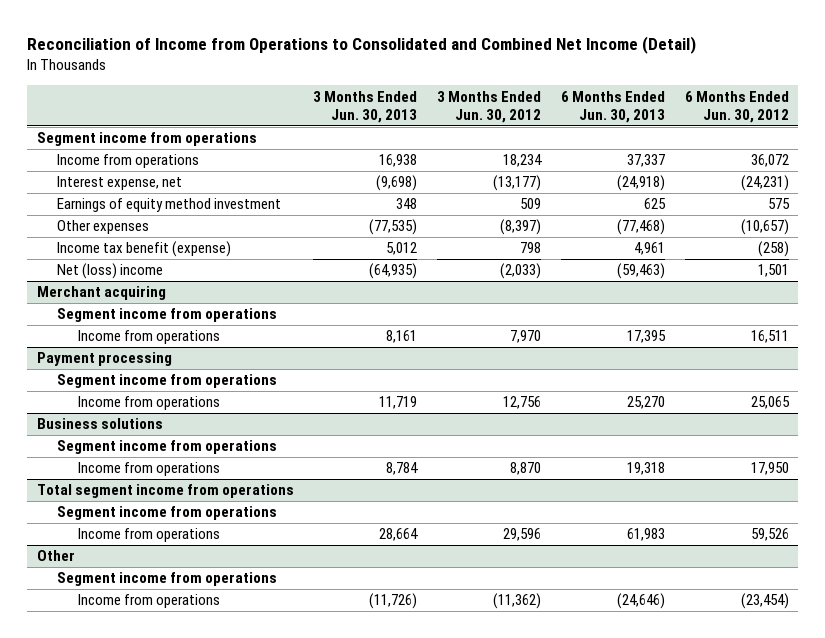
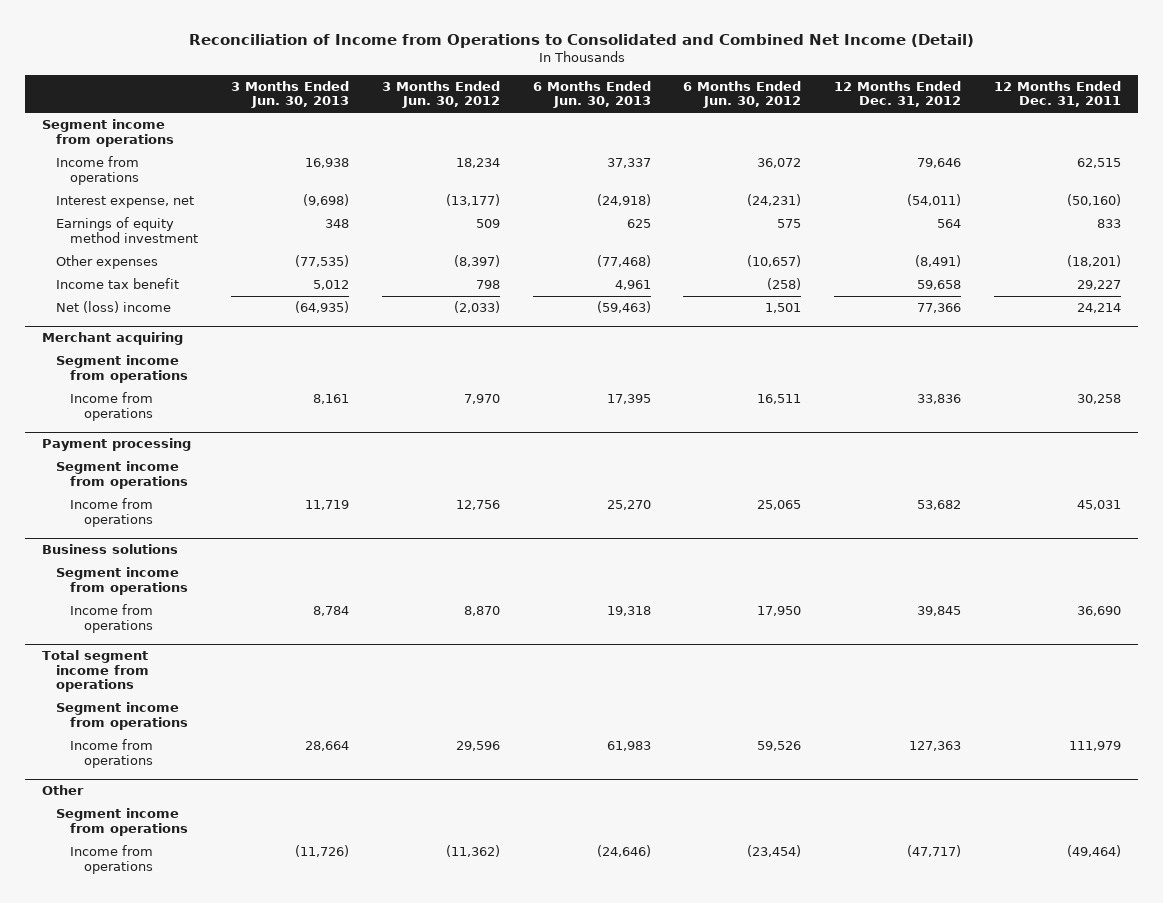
- | 3 Months Ended Jun. 30, 2013 | 3 Months Ended Jun. 30, 2012 | 6 Months Ended Jun. 30, 2013 | 6 Months Ended Jun. 30, 2012
+ | 3 Months Ended Jun. 30, 2013 | 3 Months Ended Jun. 30, 2012 | 6 Months Ended Jun. 30, 2013 | 6 Months Ended Jun. 30, 2012 | 12 Months Ended Dec. 31, 2012 | 12 Months Ended Dec. 31, 2011
- Income tax benefit (expense) | 5,012 | 798 | 4,961 | (258)
+ Income tax benefit | 5,012 | 798 | 4,961 | (258) | 59,658 | 29,227

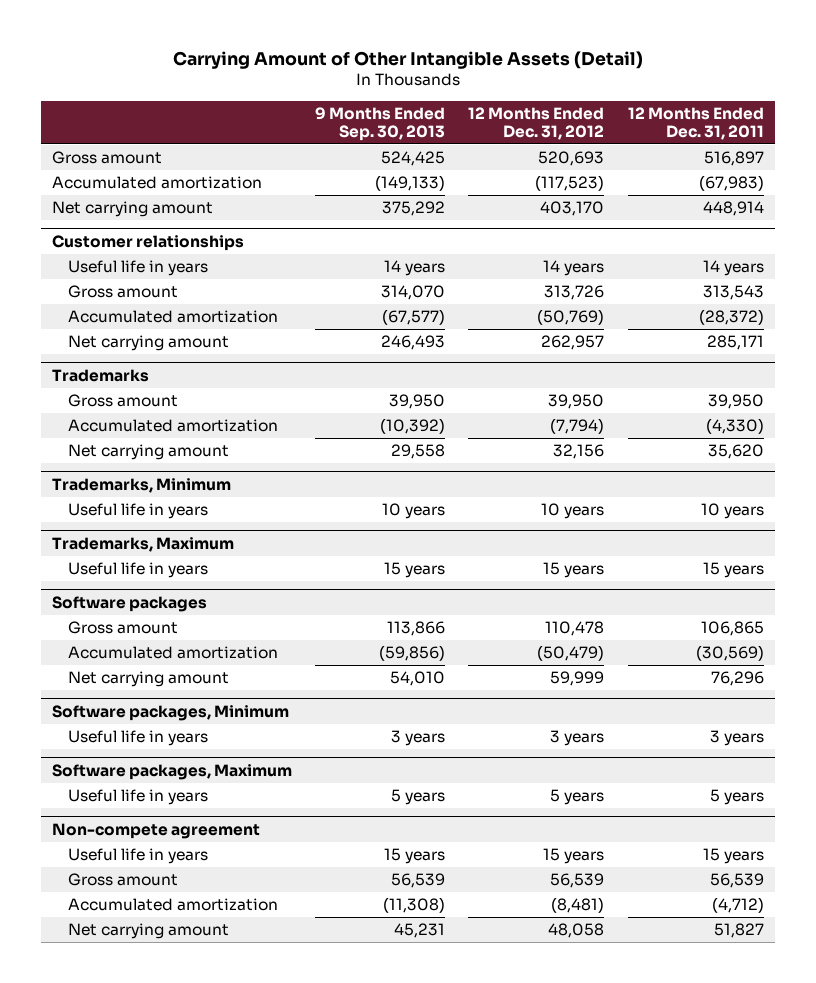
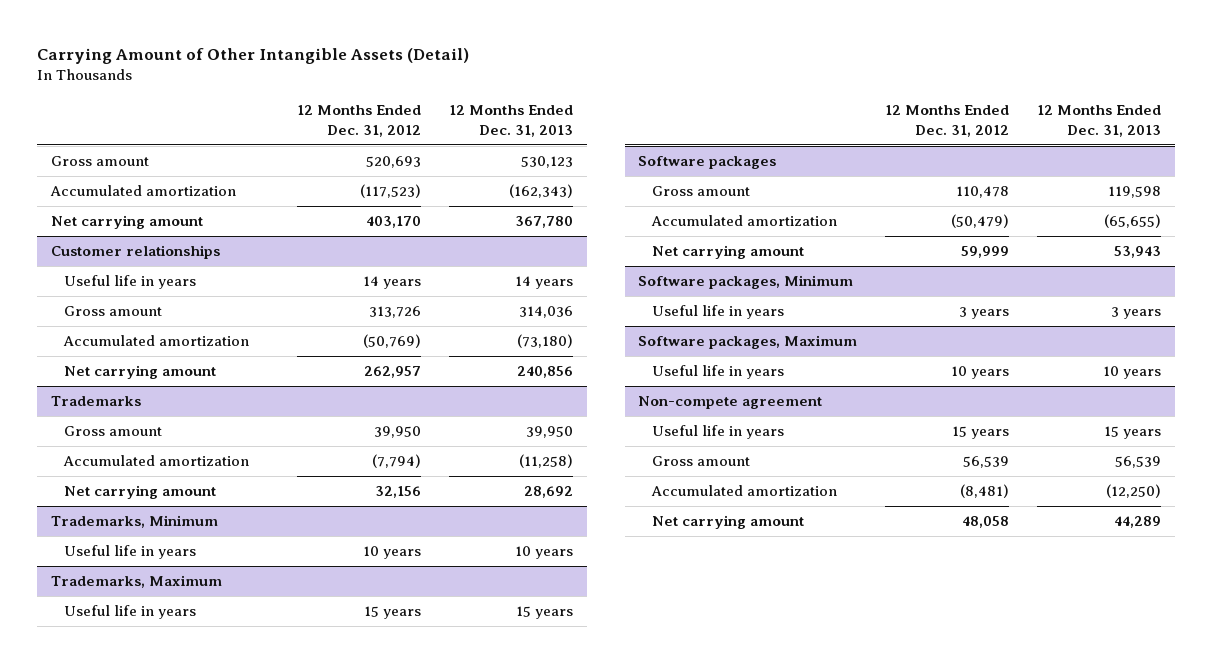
- | 9 Months Ended Sep. 30, 2013 | 12 Months Ended Dec. 31, 2012 | 12 Months Ended Dec. 31, 2011
+ | 12 Months Ended Dec. 31, 2012 | 12 Months Ended Dec. 31, 2013
@ Software packages, Maximum
- Useful life in years | 5 years | 5 years | 5 years
+ Useful life in years | 10 years | 10 years

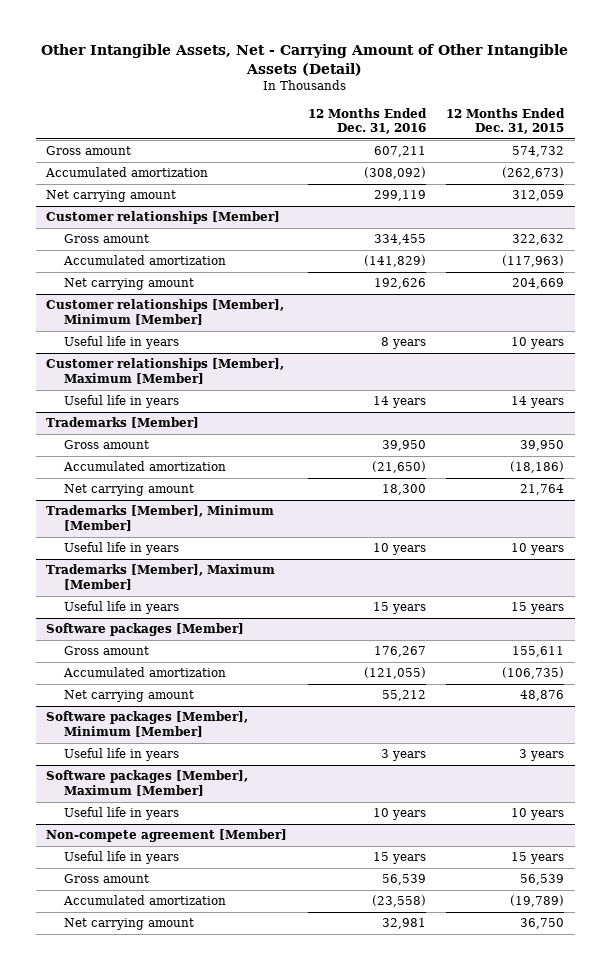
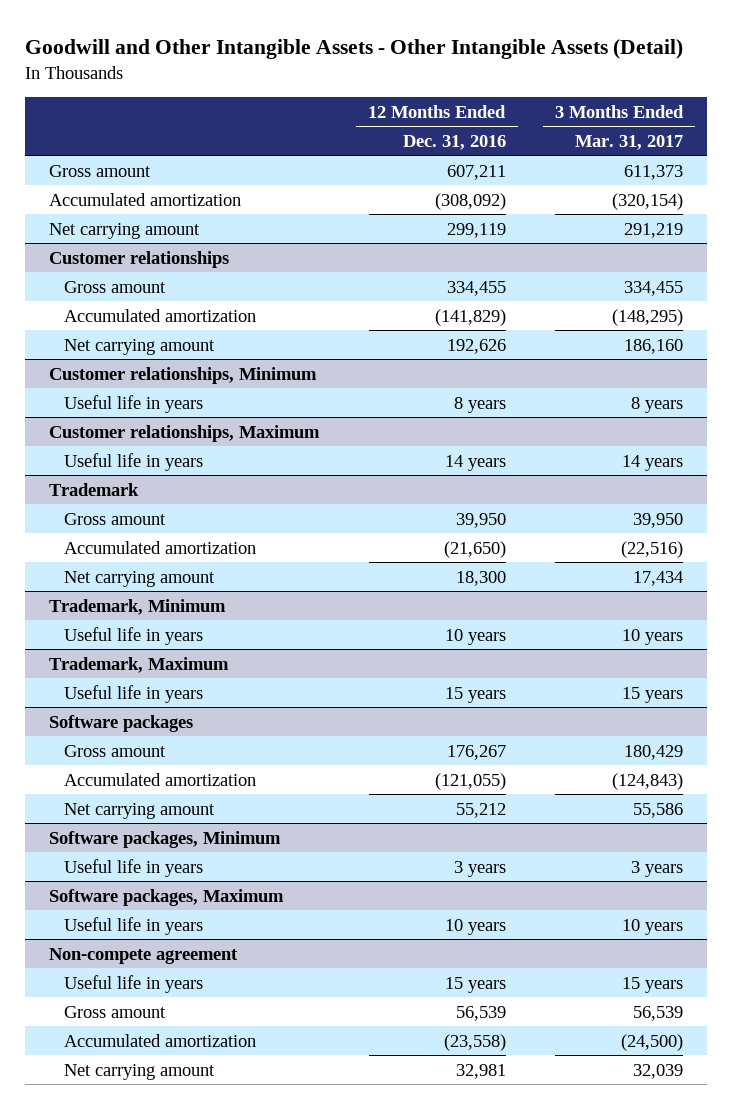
- Other Intangible Assets, Net - Carrying Amount of Other Intangible Assets (Detail)
+ Goodwill and Other Intangible Assets - Other Intangible Assets (Detail)
- | 12 Months Ended Dec. 31, 2016 | 12 Months Ended Dec. 31, 2015
+ | 12 Months Ended Dec. 31, 2016 | 3 Months Ended Mar. 31, 2017
- Customer relationships [Member]
+ Customer relationships
- Customer relationships [Member], Minimum [Member]
+ Customer relationships, Minimum
- Customer relationships [Member], Maximum [Member]
+ Customer relationships, Maximum
- Trademarks [Member]
+ Trademark
- Trademarks [Member], Minimum [Member]
+ Trademark, Minimum
- Trademarks [Member], Maximum [Member]
+ Trademark, Maximum
- Software packages [Member]
+ Software packages
- Software packages [Member], Minimum [Member]
+ Software packages, Minimum
- Software packages [Member], Maximum [Member]
+ Software packages, Maximum
- Non-compete agreement [Member]
+ Non-compete agreement

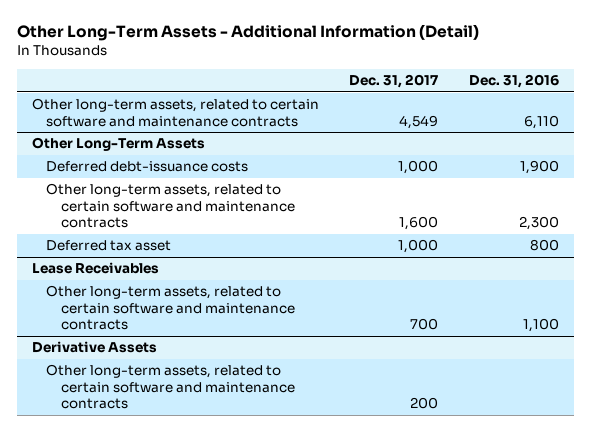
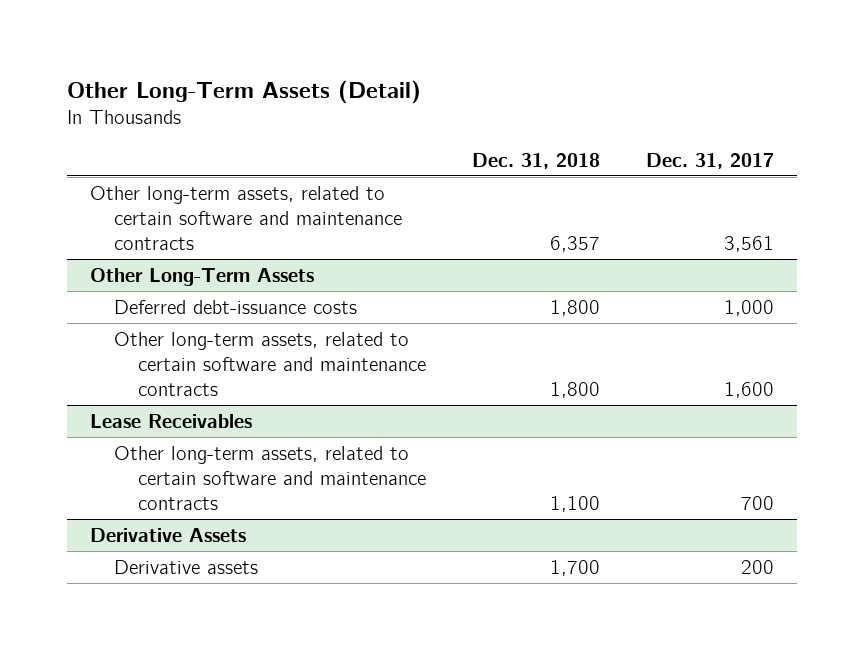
- Other Long-Term Assets - Additional Information (Detail)
+ Other Long-Term Assets (Detail)
- | Dec. 31, 2017 | Dec. 31, 2016
+ | Dec. 31, 2018 | Dec. 31, 2017
- Other long-term assets, related to certain software and maintenance contracts | 4,549 | 6,110
+ Other long-term assets, related to certain software and maintenance contracts | 6,357 | 3,561
@ Other Long-Term Assets
- Deferred tax asset | 1,000 | 800
@ Derivative Assets
- Other long-term assets, related to certain software and maintenance contracts | 200 |
+ Derivative assets | 1,700 | 200

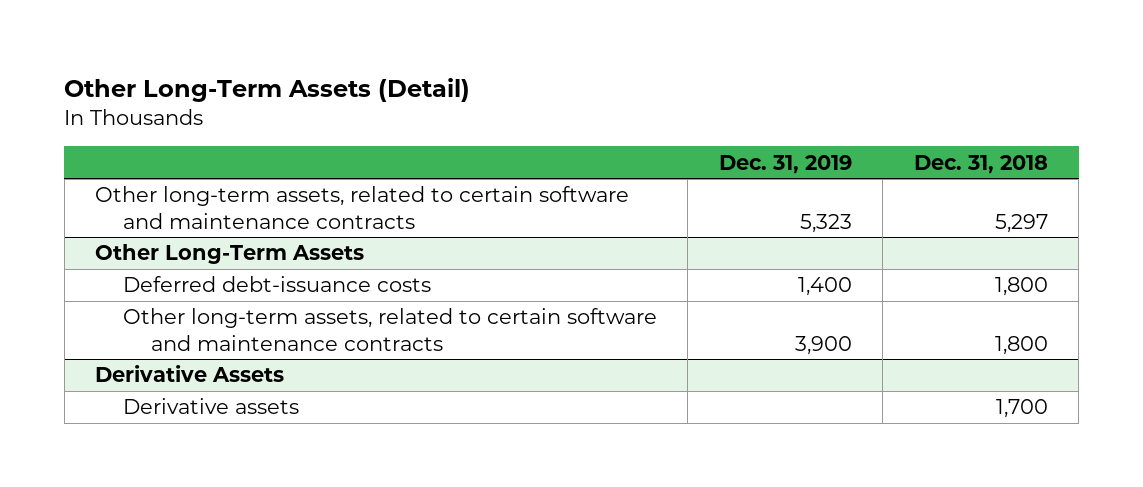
- | Dec. 31, 2018 | Dec. 31, 2017
+ | Dec. 31, 2019 | Dec. 31, 2018
- Other long-term assets, related to certain software and maintenance contracts | 6,357 | 3,561
+ Other long-term assets, related to certain software and maintenance contracts | 5,323 | 5,297
- Lease Receivables
- Other long-term assets, related to certain software and maintenance contracts | 1,100 | 700

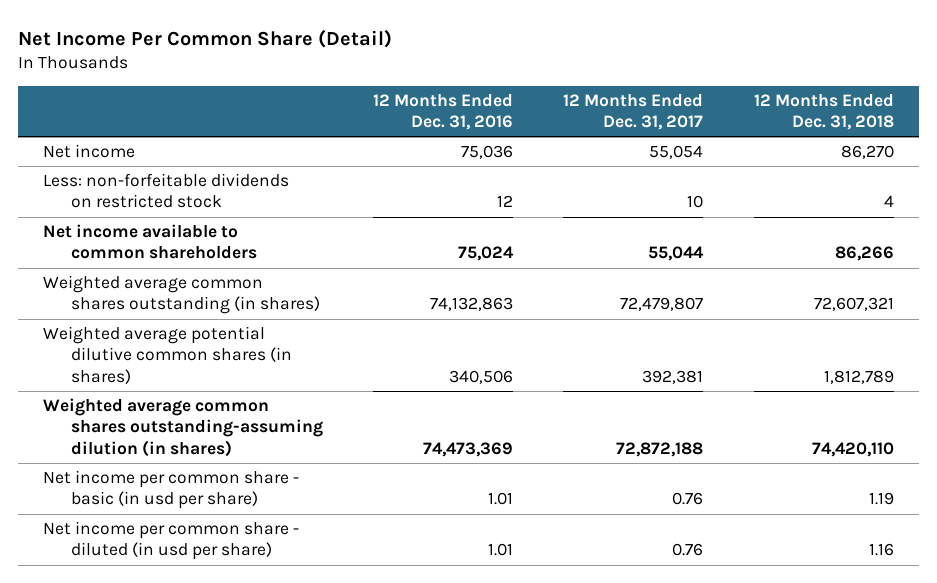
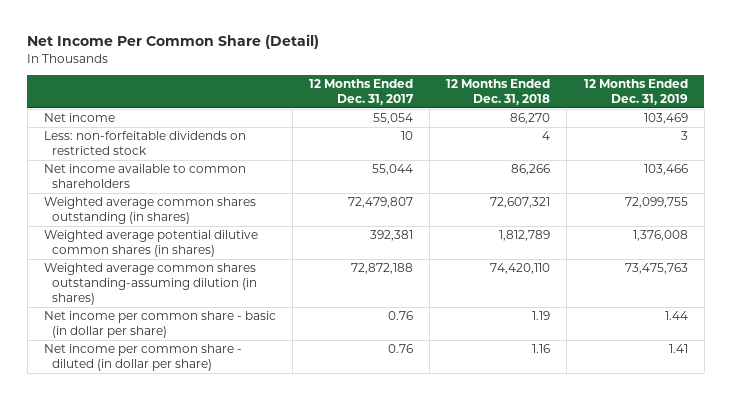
- | 12 Months Ended Dec. 31, 2016 | 12 Months Ended Dec. 31, 2017 | 12 Months Ended Dec. 31, 2018
+ | 12 Months Ended Dec. 31, 2017 | 12 Months Ended Dec. 31, 2018 | 12 Months Ended Dec. 31, 2019
- Net income per common share - basic (in usd per share) | 1.01 | 0.76 | 1.19
- Net income per common share - diluted (in usd per share) | 1.01 | 0.76 | 1.16
+ Net income per common share - basic (in dollar per share) | 0.76 | 1.19 | 1.44
+ Net income per common share - diluted (in dollar per share) | 0.76 | 1.16 | 1.41

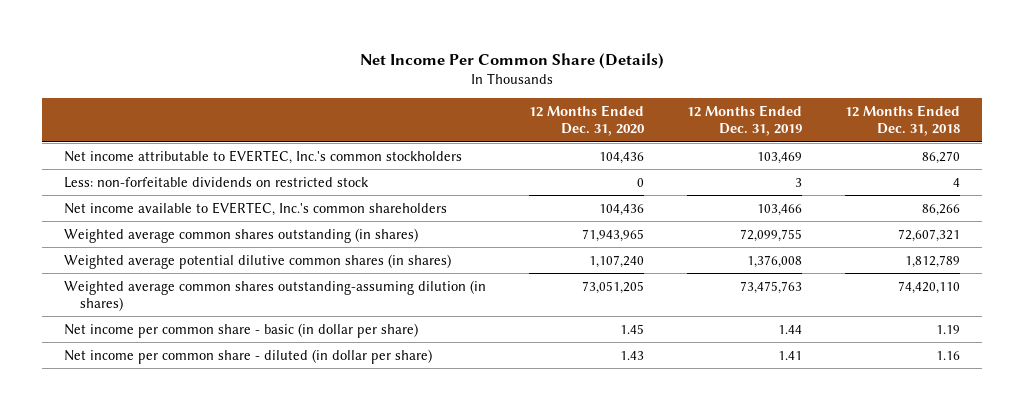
- Net Income Per Common Share (Detail)
+ Net Income Per Common Share (Details)
- | 12 Months Ended Dec. 31, 2017 | 12 Months Ended Dec. 31, 2018 | 12 Months Ended Dec. 31, 2019
+ | 12 Months Ended Dec. 31, 2020 | 12 Months Ended Dec. 31, 2019 | 12 Months Ended Dec. 31, 2018
- Net income | 55,054 | 86,270 | 103,469
+ Net income attributable to EVERTEC, Inc.'s common stockholders | 104,436 | 103,469 | 86,270
- Net income available to common shareholders | 55,044 | 86,266 | 103,466
+ Net income available to EVERTEC, Inc.'s common shareholders | 104,436 | 103,466 | 86,266

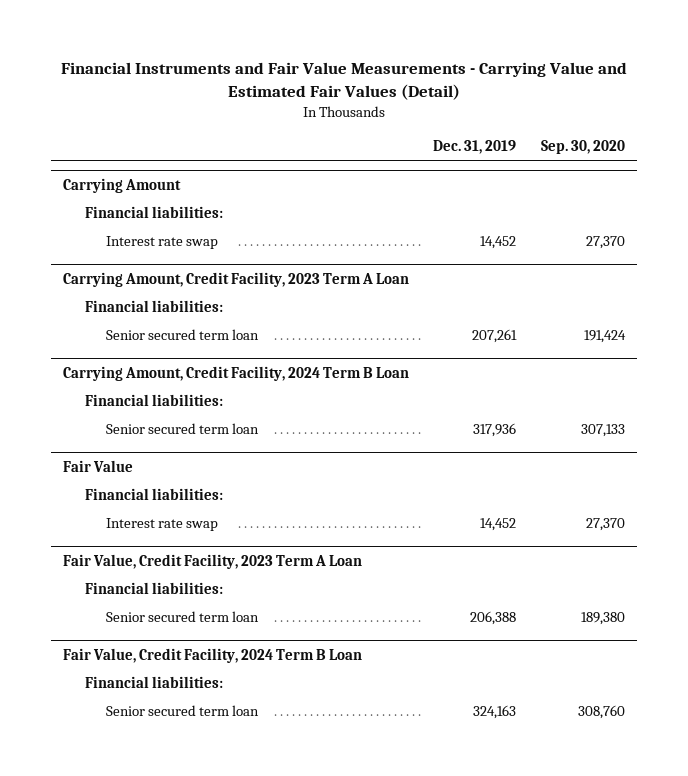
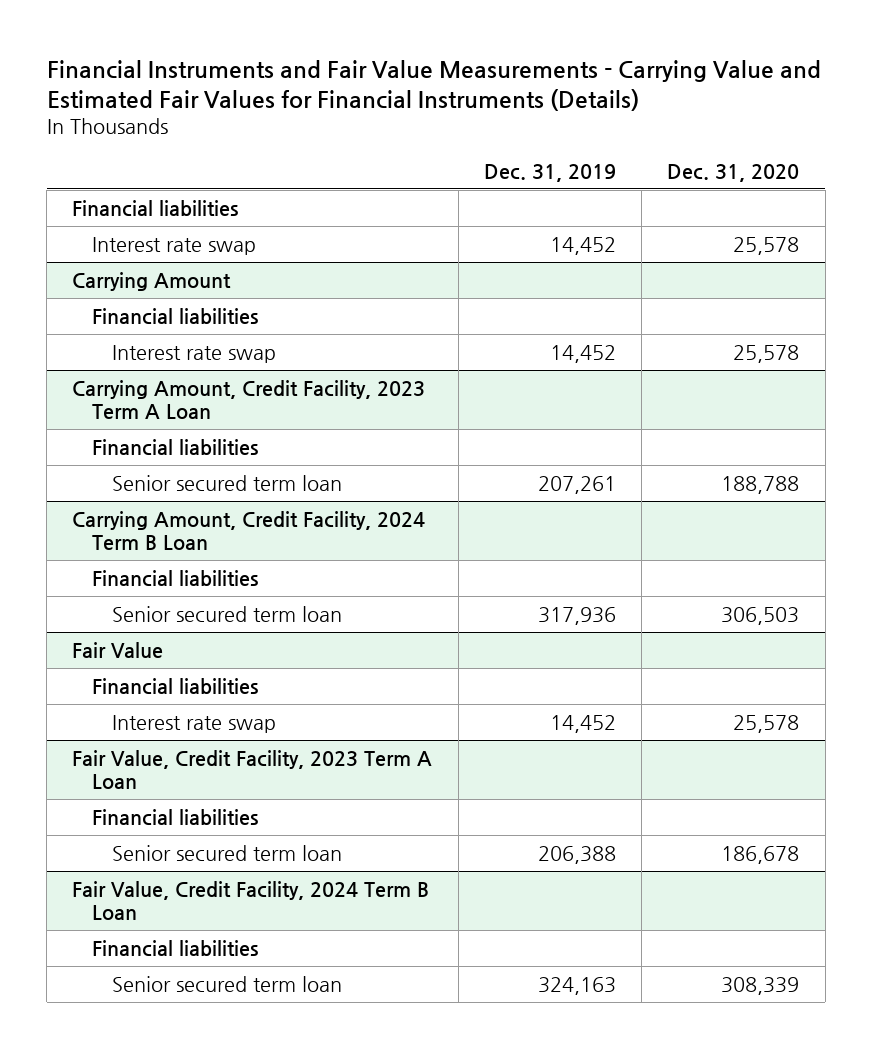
- Financial Instruments and Fair Value Measurements - Carrying Value and Estimated Fair Values (Detail)
+ Financial Instruments and Fair Value Measurements - Carrying Value and Estimated Fair Values for Financial Instruments (Details)
- | Dec. 31, 2019 | Sep. 30, 2020
+ | Dec. 31, 2019 | Dec. 31, 2020
+ Financial liabilities
+ Interest rate swap | 14,452 | 25,578
@ Carrying Amount
- Financial liabilities:
+ Financial liabilities
@ Carrying Amount, Credit Facility, 2023 Term A Loan
- Financial liabilities:
+ Financial liabilities
@ Carrying Amount, Credit Facility, 2024 Term B Loan
- Financial liabilities:
+ Financial liabilities
@ Fair Value
- Financial liabilities:
+ Financial liabilities
@ Fair Value, Credit Facility, 2023 Term A Loan
- Financial liabilities:
+ Financial liabilities
@ Fair Value, Credit Facility, 2024 Term B Loan
- Financial liabilities:
+ Financial liabilities

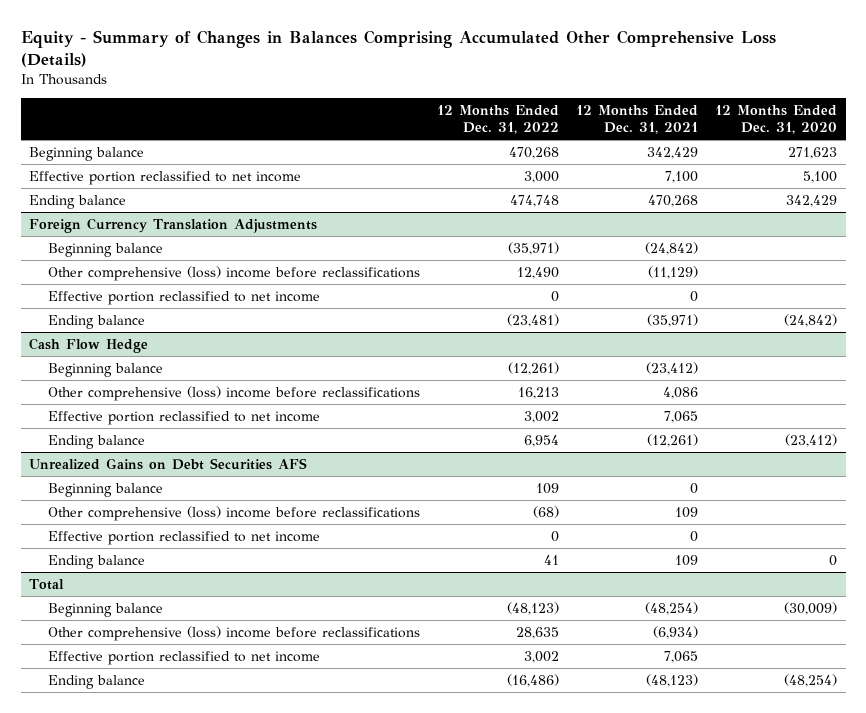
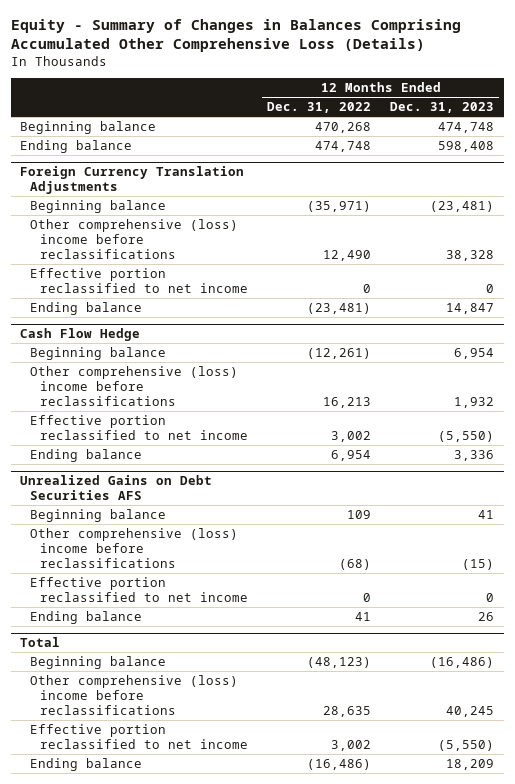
- | 12 Months Ended Dec. 31, 2022 | 12 Months Ended Dec. 31, 2021 | 12 Months Ended Dec. 31, 2020
+ | 12 Months Ended Dec. 31, 2022 | 12 Months Ended Dec. 31, 2023
- Effective portion reclassified to net income | 3,000 | 7,100 | 5,100

